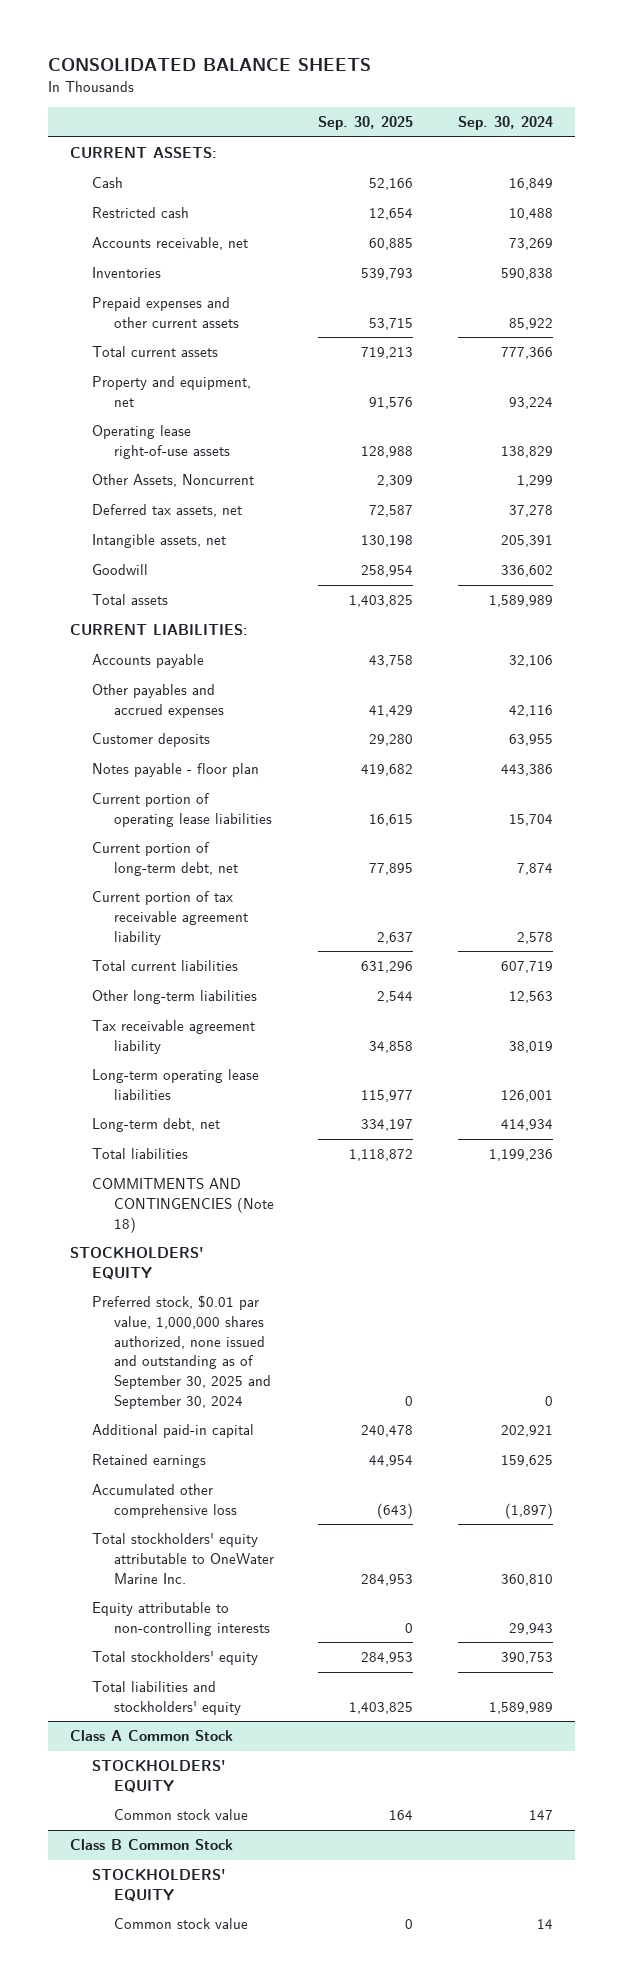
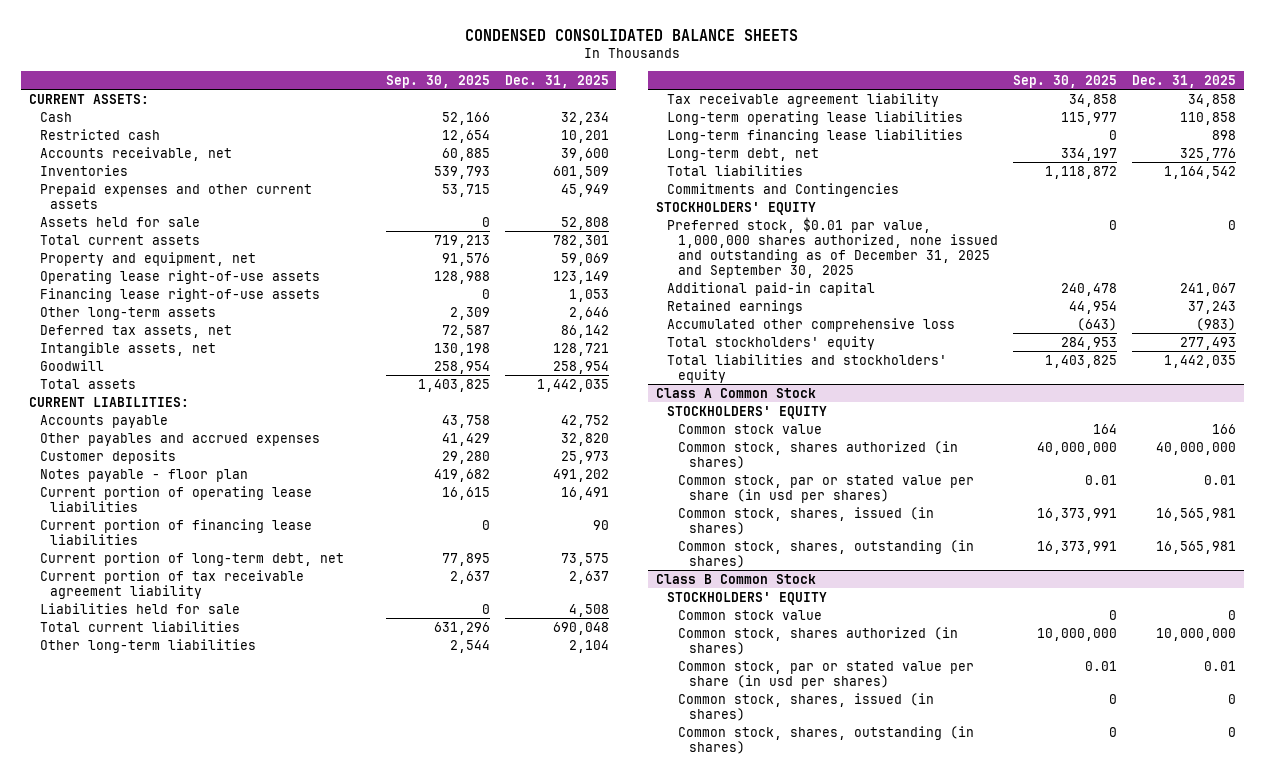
- CONSOLIDATED BALANCE SHEETS
+ CONDENSED CONSOLIDATED BALANCE SHEETS
- | Sep. 30, 2025 | Sep. 30, 2024
+ | Sep. 30, 2025 | Dec. 31, 2025
+ Assets held for sale | 0 | 52,808
- Other Assets, Noncurrent | 2,309 | 1,299
+ Financing lease right-of-use assets | 0 | 1,053
+ Other long-term assets | 2,309 | 2,646
+ Current portion of financing lease liabilities | 0 | 90
+ Liabilities held for sale | 0 | 4,508
+ Long-term financing lease liabilities | 0 | 898
- COMMITMENTS AND CONTINGENCIES (Note 18)
+ Commitments and Contingencies
- Preferred stock, $0.01 par value, 1,000,000 shares authorized, none issued and outstanding as of September 30, 2025 and September 30, 2024 | 0 | 0
+ Preferred stock, $0.01 par value, 1,000,000 shares authorized, none issued and outstanding as of December 31, 2025 and September 30, 2025 | 0 | 0
- Total stockholders' equity attributable to OneWater Marine Inc. | 284,953 | 360,810
- Equity attributable to non-controlling interests | 0 | 29,943
@ Class A Common Stock
+ Common stock, shares authorized (in shares) | 40,000,000 | 40,000,000
+ Common stock, par or stated value per share (in usd per shares) | 0.01 | 0.01
+ Common stock, shares, issued (in shares) | 16,373,991 | 16,565,981
+ Common stock, shares, outstanding (in shares) | 16,373,991 | 16,565,981
@ Class B Common Stock
+ Common stock, shares authorized (in shares) | 10,000,000 | 10,000,000
+ Common stock, par or stated value per share (in usd per shares) | 0.01 | 0.01
+ Common stock, shares, issued (in shares) | 0 | 0
+ Common stock, shares, outstanding (in shares) | 0 | 0

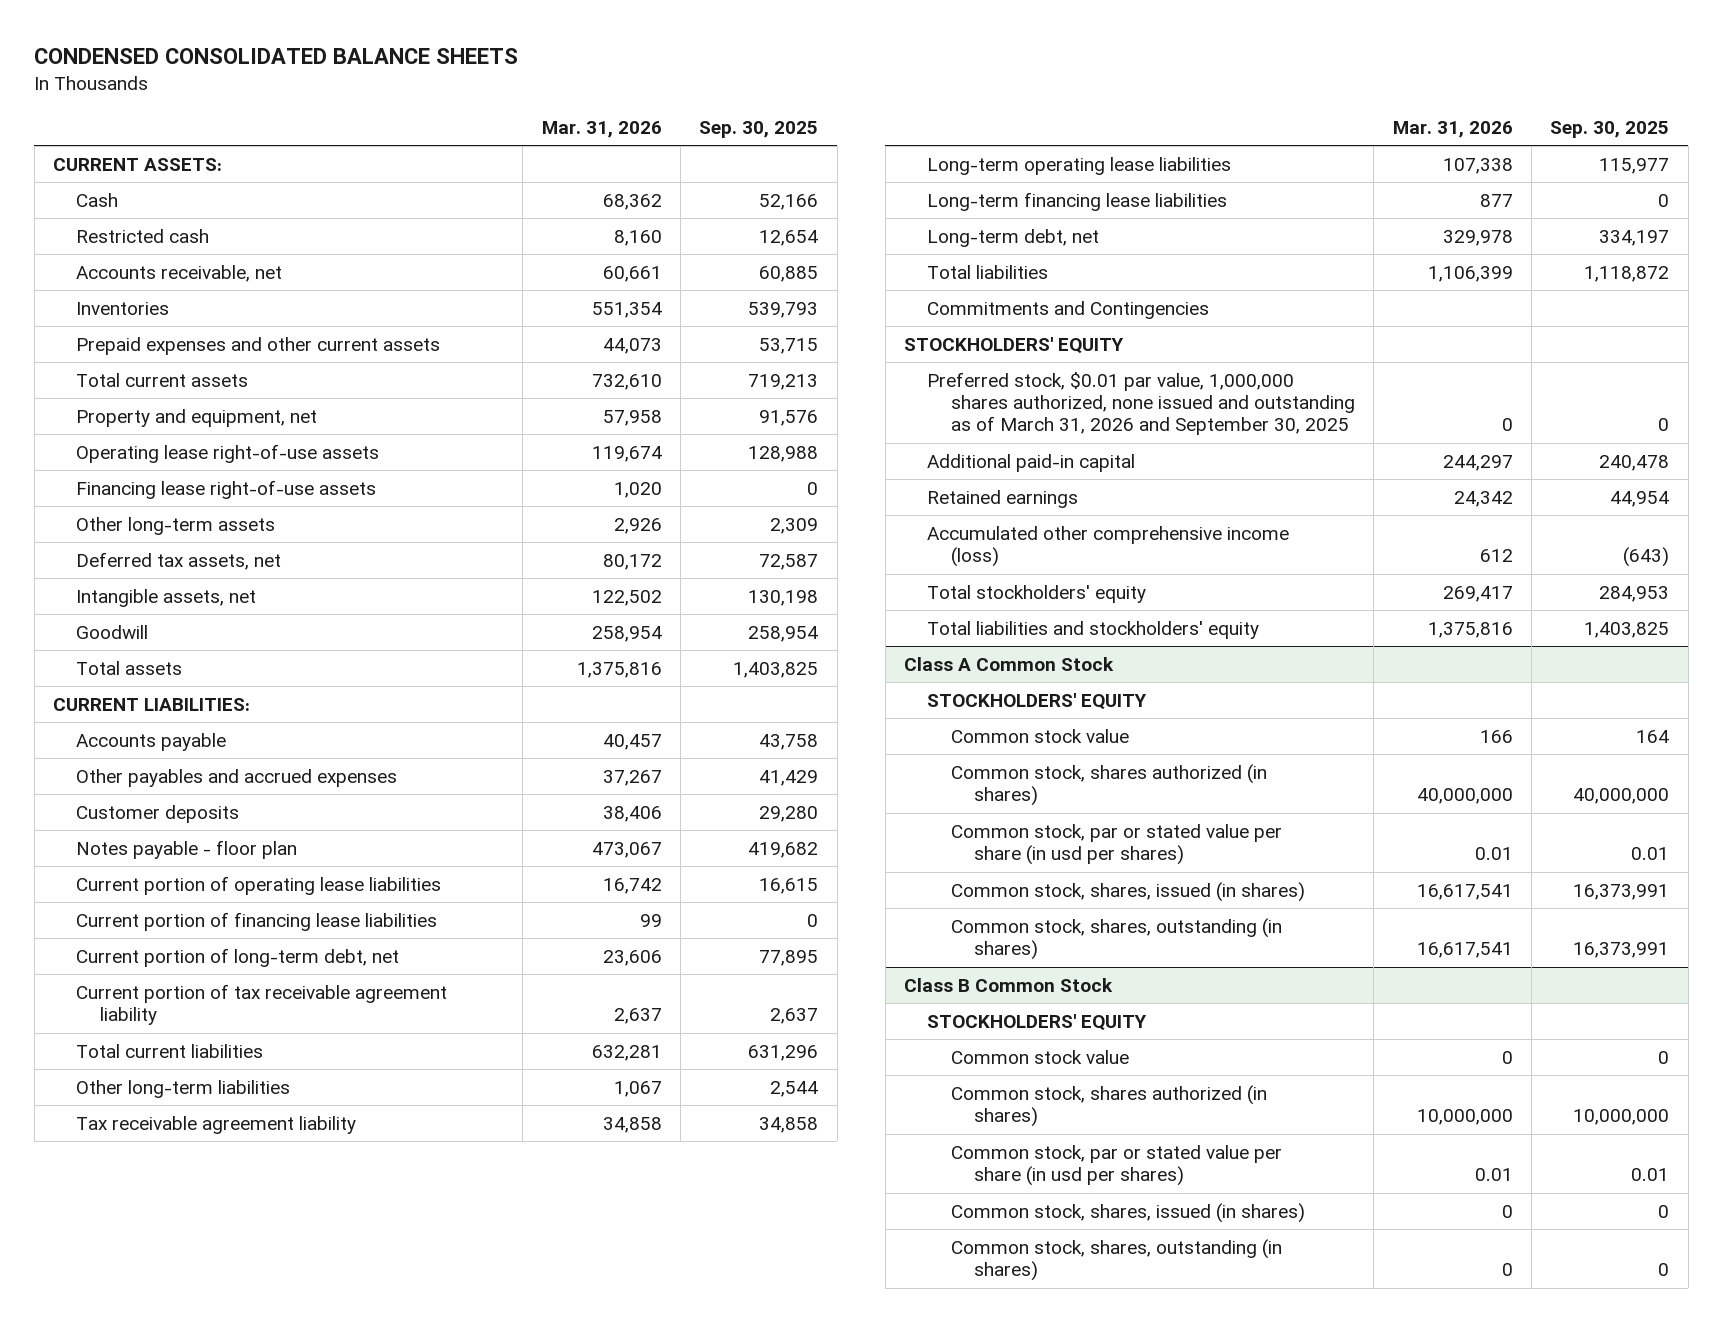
- | Sep. 30, 2025 | Dec. 31, 2025
+ | Mar. 31, 2026 | Sep. 30, 2025
- Assets held for sale | 0 | 52,808
- Liabilities held for sale | 0 | 4,508
- Preferred stock, $0.01 par value, 1,000,000 shares authorized, none issued and outstanding as of December 31, 2025 and September 30, 2025 | 0 | 0
+ Preferred stock, $0.01 par value, 1,000,000 shares authorized, none issued and outstanding as of March 31, 2026 and September 30, 2025 | 0 | 0
- Accumulated other comprehensive loss | (643) | (983)
+ Accumulated other comprehensive income (loss) | 612 | (643)

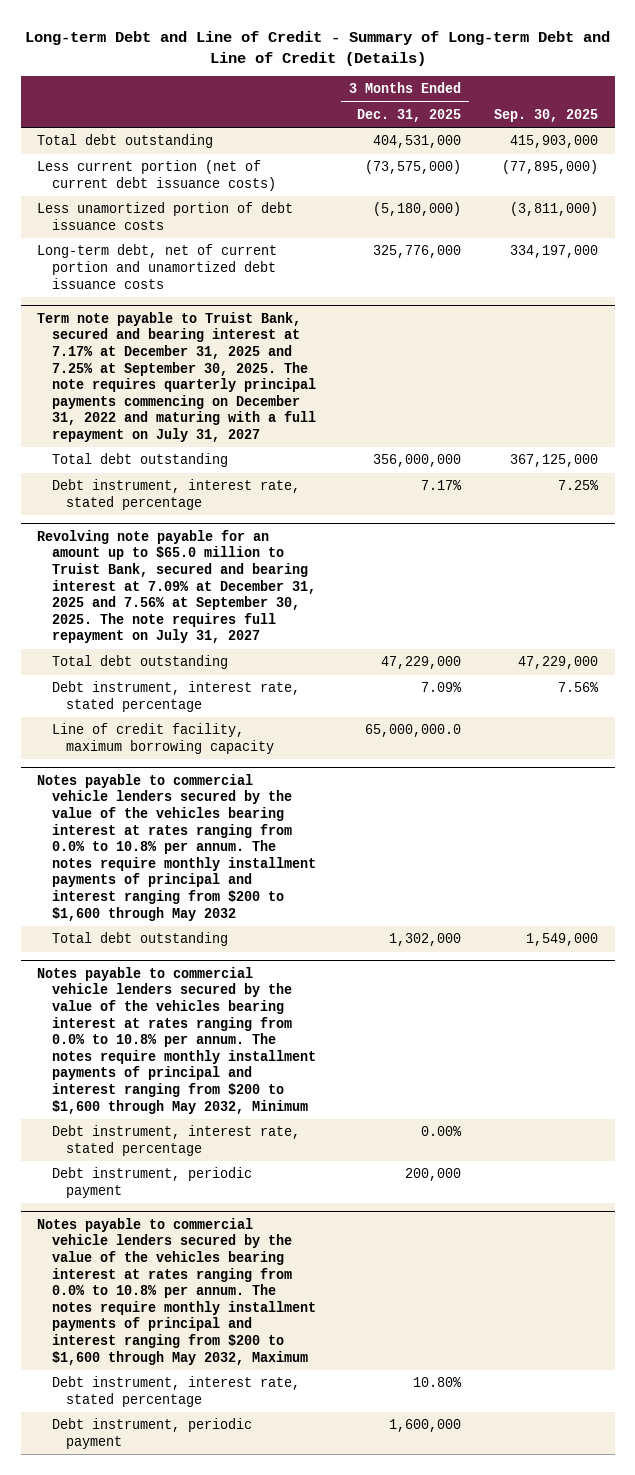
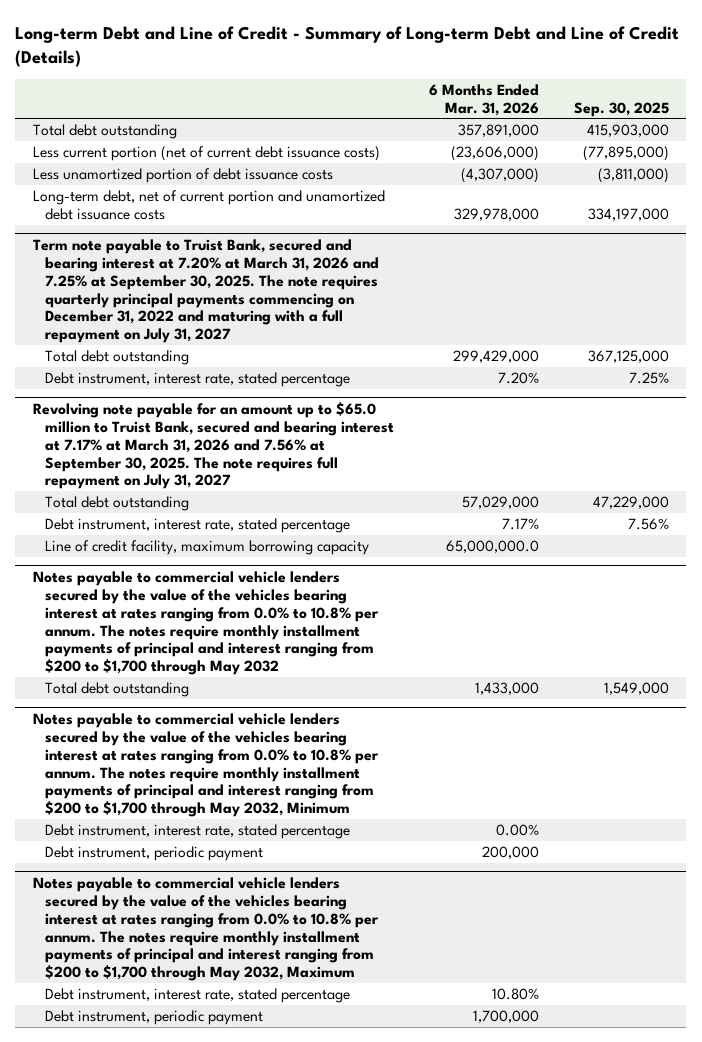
- | 3 Months Ended Dec. 31, 2025 | Sep. 30, 2025
+ | 6 Months Ended Mar. 31, 2026 | Sep. 30, 2025
- Term note payable to Truist Bank, secured and bearing interest at 7.17% at December 31, 2025 and 7.25% at September 30, 2025. The note requires quarterly principal payments commencing on December 31, 2022 and maturing with a full repayment on July 31, 2027
+ Term note payable to Truist Bank, secured and bearing interest at 7.20% at March 31, 2026 and 7.25% at September 30, 2025. The note requires quarterly principal payments commencing on December 31, 2022 and maturing with a full repayment on July 31, 2027
- Revolving note payable for an amount up to $65.0 million to Truist Bank, secured and bearing interest at 7.09% at December 31, 2025 and 7.56% at September 30, 2025. The note requires full repayment on July 31, 2027
+ Revolving note payable for an amount up to $65.0 million to Truist Bank, secured and bearing interest at 7.17% at March 31, 2026 and 7.56% at September 30, 2025. The note requires full repayment on July 31, 2027
- Notes payable to commercial vehicle lenders secured by the value of the vehicles bearing interest at rates ranging from 0.0% to 10.8% per annum. The notes require monthly installment payments of principal and interest ranging from $200 to $1,600 through May 2032
+ Notes payable to commercial vehicle lenders secured by the value of the vehicles bearing interest at rates ranging from 0.0% to 10.8% per annum. The notes require monthly installment payments of principal and interest ranging from $200 to $1,700 through May 2032
- Notes payable to commercial vehicle lenders secured by the value of the vehicles bearing interest at rates ranging from 0.0% to 10.8% per annum. The notes require monthly installment payments of principal and interest ranging from $200 to $1,600 through May 2032, Minimum
+ Notes payable to commercial vehicle lenders secured by the value of the vehicles bearing interest at rates ranging from 0.0% to 10.8% per annum. The notes require monthly installment payments of principal and interest ranging from $200 to $1,700 through May 2032, Minimum
- Notes payable to commercial vehicle lenders secured by the value of the vehicles bearing interest at rates ranging from 0.0% to 10.8% per annum. The notes require monthly installment payments of principal and interest ranging from $200 to $1,600 through May 2032, Maximum
+ Notes payable to commercial vehicle lenders secured by the value of the vehicles bearing interest at rates ranging from 0.0% to 10.8% per annum. The notes require monthly installment payments of principal and interest ranging from $200 to $1,700 through May 2032, Maximum

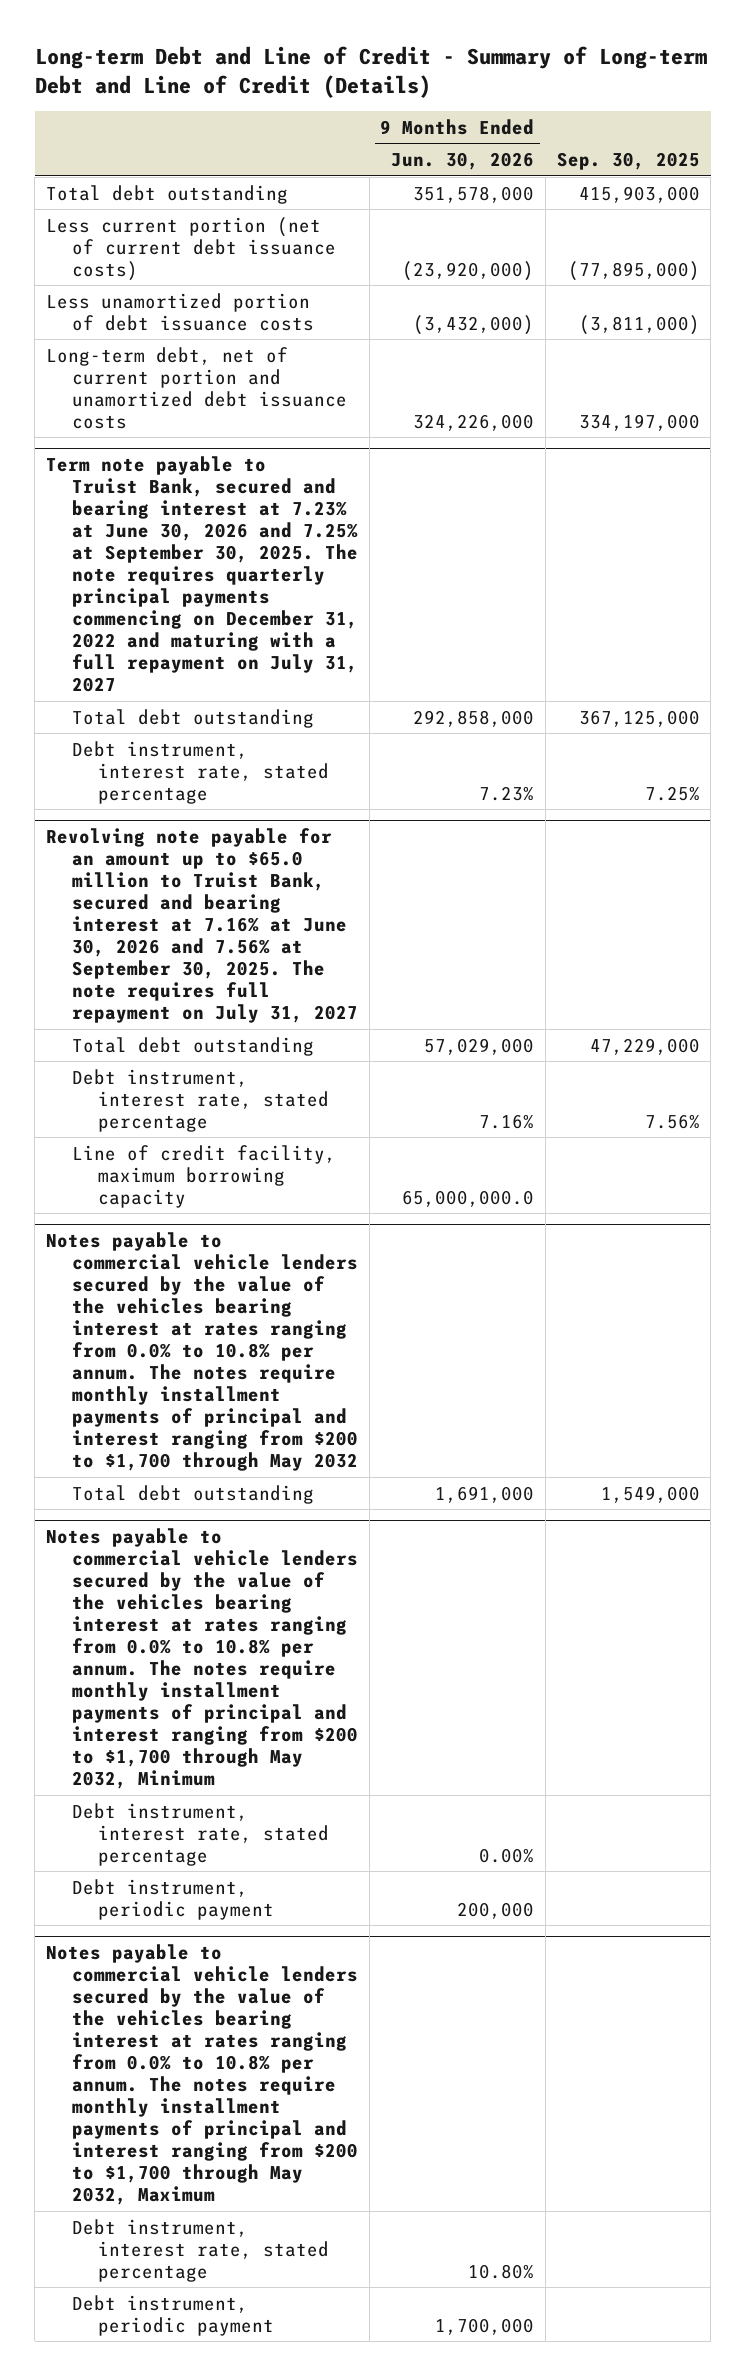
- | 6 Months Ended Mar. 31, 2026 | Sep. 30, 2025
+ | 9 Months Ended Jun. 30, 2026 | Sep. 30, 2025
- Term note payable to Truist Bank, secured and bearing interest at 7.20% at March 31, 2026 and 7.25% at September 30, 2025. The note requires quarterly principal payments commencing on December 31, 2022 and maturing with a full repayment on July 31, 2027
+ Term note payable to Truist Bank, secured and bearing interest at 7.23% at June 30, 2026 and 7.25% at September 30, 2025. The note requires quarterly principal payments commencing on December 31, 2022 and maturing with a full repayment on July 31, 2027
- Revolving note payable for an amount up to $65.0 million to Truist Bank, secured and bearing interest at 7.17% at March 31, 2026 and 7.56% at September 30, 2025. The note requires full repayment on July 31, 2027
+ Revolving note payable for an amount up to $65.0 million to Truist Bank, secured and bearing interest at 7.16% at June 30, 2026 and 7.56% at September 30, 2025. The note requires full repayment on July 31, 2027

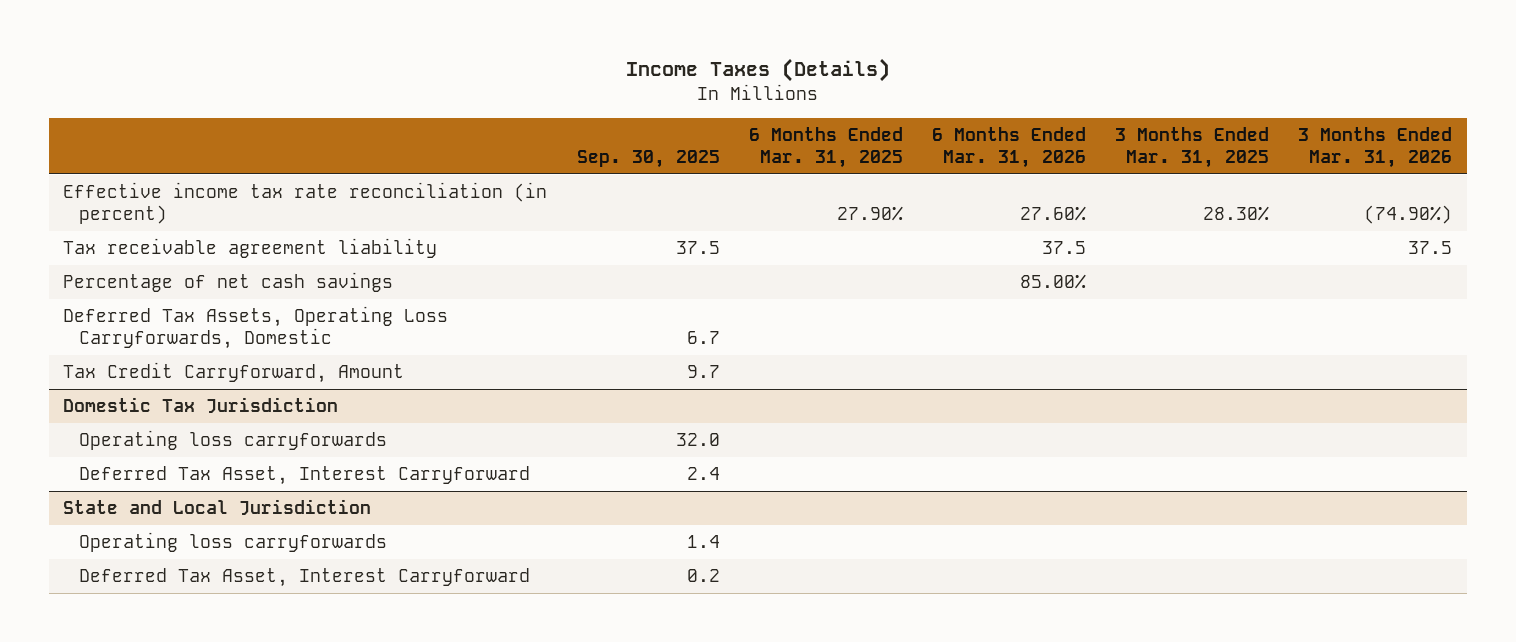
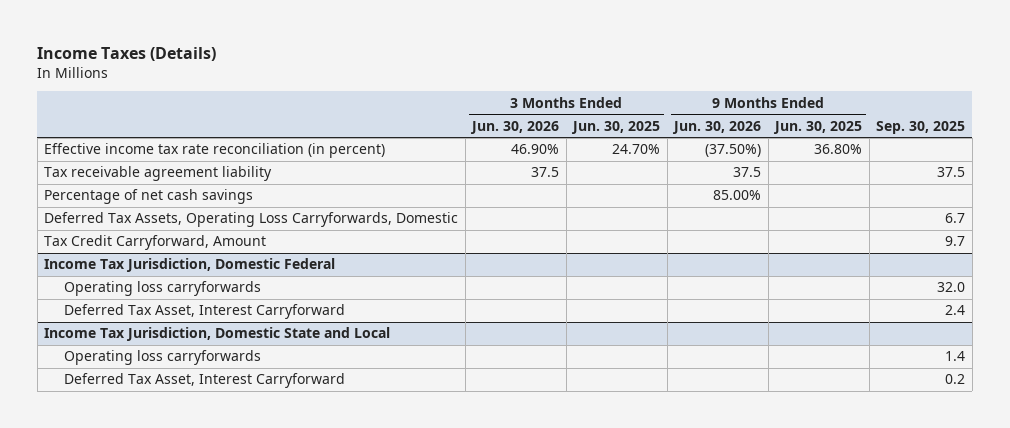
- | Sep. 30, 2025 | 6 Months Ended Mar. 31, 2025 | 6 Months Ended Mar. 31, 2026 | 3 Months Ended Mar. 31, 2025 | 3 Months Ended Mar. 31, 2026
+ | 3 Months Ended Jun. 30, 2026 | 3 Months Ended Jun. 30, 2025 | 9 Months Ended Jun. 30, 2026 | 9 Months Ended Jun. 30, 2025 | Sep. 30, 2025
- Domestic Tax Jurisdiction
+ Income Tax Jurisdiction, Domestic Federal
- State and Local Jurisdiction
+ Income Tax Jurisdiction, Domestic State and Local

